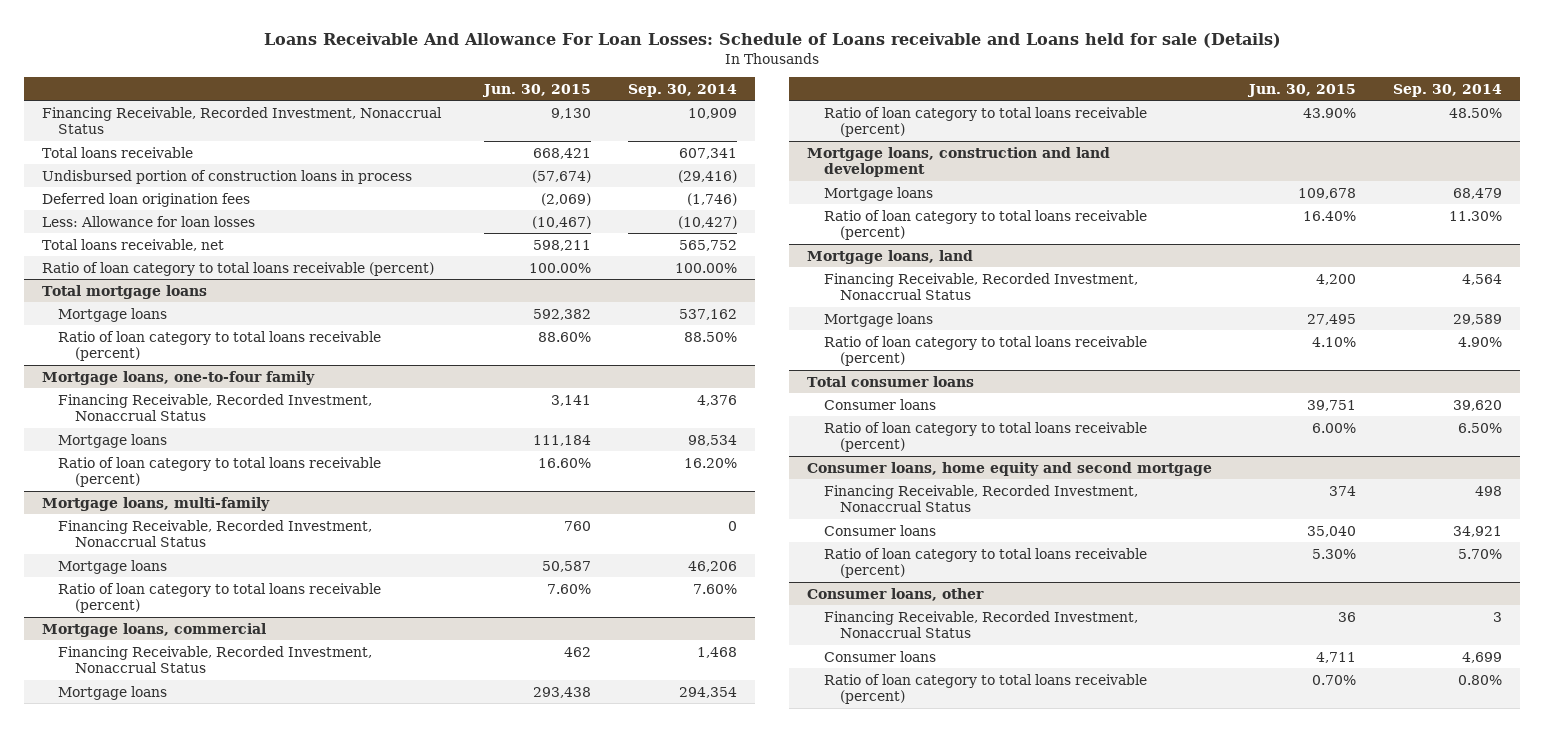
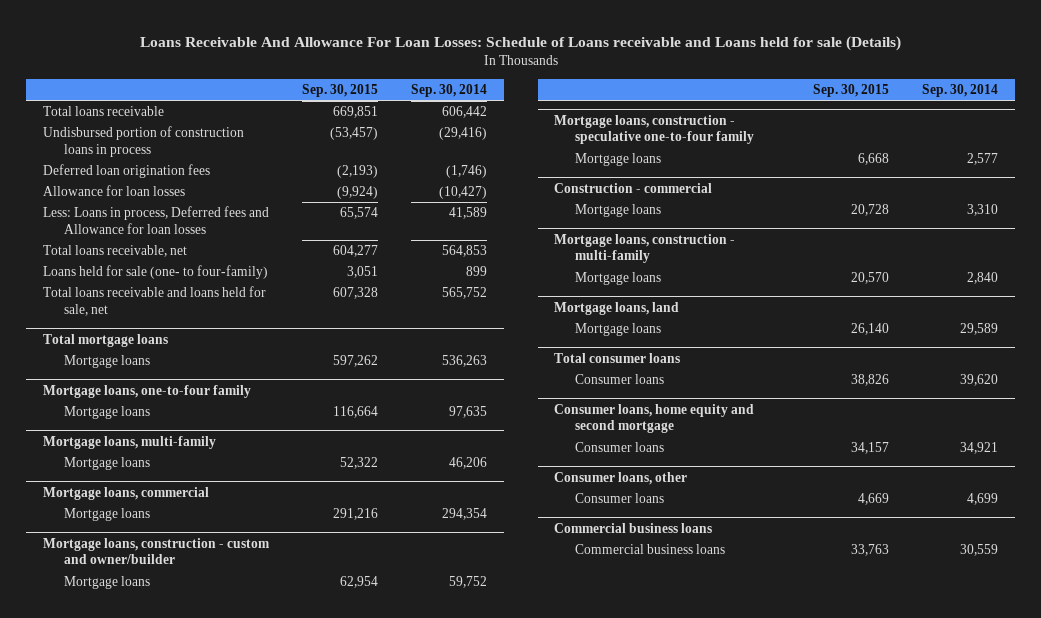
- | Jun. 30, 2015 | Sep. 30, 2014
+ | Sep. 30, 2015 | Sep. 30, 2014
- Financing Receivable, Recorded Investment, Nonaccrual Status | 9,130 | 10,909
- Total loans receivable | 668,421 | 607,341
+ Total loans receivable | 669,851 | 606,442
- Less: Allowance for loan losses | (10,467) | (10,427)
- Total loans receivable, net | 598,211 | 565,752
- Ratio of loan category to total loans receivable (percent) | 100.00% | 100.00%
+ Allowance for loan losses | (9,924) | (10,427)
+ Less: Loans in process, Deferred fees and Allowance for loan losses | 65,574 | 41,589
+ Total loans receivable, net | 604,277 | 564,853
+ Loans held for sale (one- to four-family) | 3,051 | 899
+ Total loans receivable and loans held for sale, net | 607,328 | 565,752
@ Total mortgage loans
- Mortgage loans | 592,382 | 537,162
- Ratio of loan category to total loans receivable (percent) | 88.60% | 88.50%
+ Mortgage loans | 597,262 | 536,263
@ Mortgage loans, one-to-four family
- Financing Receivable, Recorded Investment, Nonaccrual Status | 3,141 | 4,376
- Mortgage loans | 111,184 | 98,534
- Ratio of loan category to total loans receivable (percent) | 16.60% | 16.20%
+ Mortgage loans | 116,664 | 97,635
@ Mortgage loans, multi-family
- Financing Receivable, Recorded Investment, Nonaccrual Status | 760 | 0
- Ratio of loan category to total loans receivable (percent) | 7.60% | 7.60%
@ Mortgage loans, commercial
- Financing Receivable, Recorded Investment, Nonaccrual Status | 462 | 1,468
- Ratio of loan category to total loans receivable (percent) | 43.90% | 48.50%
- Mortgage loans, construction and land development
- Mortgage loans | 109,678 | 68,479
- Ratio of loan category to total loans receivable (percent) | 16.40% | 11.30%
+ Mortgage loans, construction - custom and owner/builder
+ Mortgage loans | 62,954 | 59,752
+ Mortgage loans, construction - speculative one-to-four family
+ Mortgage loans | 6,668 | 2,577
+ Construction - commercial
+ Mortgage loans | 20,728 | 3,310
+ Mortgage loans, construction - multi-family
+ Mortgage loans | 20,570 | 2,840
@ Mortgage loans, land
- Financing Receivable, Recorded Investment, Nonaccrual Status | 4,200 | 4,564
- Ratio of loan category to total loans receivable (percent) | 4.10% | 4.90%
@ Total consumer loans
- Ratio of loan category to total loans receivable (percent) | 6.00% | 6.50%
@ Consumer loans, home equity and second mortgage
- Financing Receivable, Recorded Investment, Nonaccrual Status | 374 | 498
- Ratio of loan category to total loans receivable (percent) | 5.30% | 5.70%
@ Consumer loans, other
- Financing Receivable, Recorded Investment, Nonaccrual Status | 36 | 3
- Ratio of loan category to total loans receivable (percent) | 0.70% | 0.80%
+ Commercial business loans
+ Commercial business loans | 33,763 | 30,559

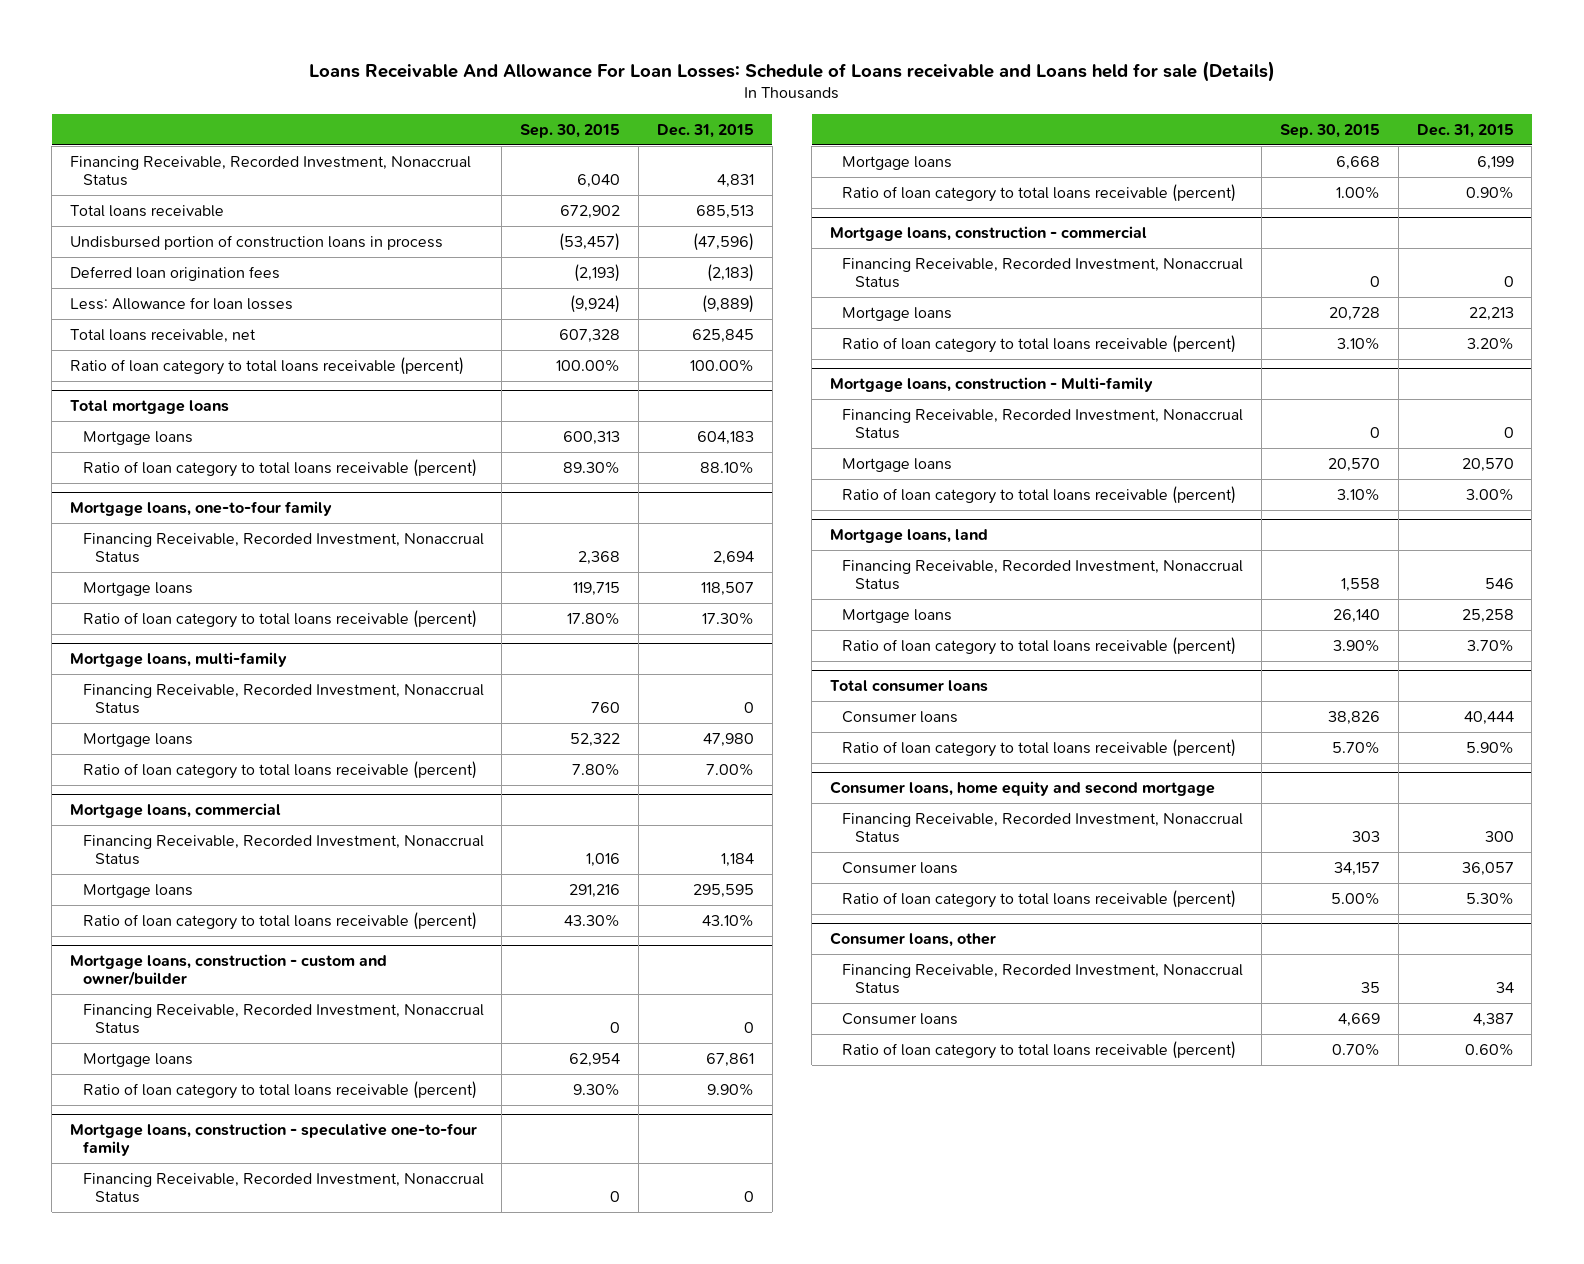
- | Sep. 30, 2015 | Sep. 30, 2014
+ | Sep. 30, 2015 | Dec. 31, 2015
- Total loans receivable | 669,851 | 606,442
+ Financing Receivable, Recorded Investment, Nonaccrual Status | 6,040 | 4,831
+ Total loans receivable | 672,902 | 685,513
- Allowance for loan losses | (9,924) | (10,427)
- Less: Loans in process, Deferred fees and Allowance for loan losses | 65,574 | 41,589
- Total loans receivable, net | 604,277 | 564,853
- Loans held for sale (one- to four-family) | 3,051 | 899
- Total loans receivable and loans held for sale, net | 607,328 | 565,752
+ Less: Allowance for loan losses | (9,924) | (9,889)
+ Total loans receivable, net | 607,328 | 625,845
+ Ratio of loan category to total loans receivable (percent) | 100.00% | 100.00%
@ Total mortgage loans
- Mortgage loans | 597,262 | 536,263
+ Mortgage loans | 600,313 | 604,183
+ Ratio of loan category to total loans receivable (percent) | 89.30% | 88.10%
@ Mortgage loans, one-to-four family
- Mortgage loans | 116,664 | 97,635
+ Financing Receivable, Recorded Investment, Nonaccrual Status | 2,368 | 2,694
+ Mortgage loans | 119,715 | 118,507
+ Ratio of loan category to total loans receivable (percent) | 17.80% | 17.30%
@ Mortgage loans, multi-family
+ Financing Receivable, Recorded Investment, Nonaccrual Status | 760 | 0
+ Ratio of loan category to total loans receivable (percent) | 7.80% | 7.00%
@ Mortgage loans, commercial
+ Financing Receivable, Recorded Investment, Nonaccrual Status | 1,016 | 1,184
+ Ratio of loan category to total loans receivable (percent) | 43.30% | 43.10%
@ Mortgage loans, construction - custom and owner/builder
+ Financing Receivable, Recorded Investment, Nonaccrual Status | 0 | 0
+ Ratio of loan category to total loans receivable (percent) | 9.30% | 9.90%
@ Mortgage loans, construction - speculative one-to-four family
+ Financing Receivable, Recorded Investment, Nonaccrual Status | 0 | 0
- Construction - commercial
@ Mortgage loans, construction - speculative one-to-four family
+ Ratio of loan category to total loans receivable (percent) | 1.00% | 0.90%
+ Mortgage loans, construction - commercial
+ Financing Receivable, Recorded Investment, Nonaccrual Status | 0 | 0
- Mortgage loans, construction - multi-family
+ Ratio of loan category to total loans receivable (percent) | 3.10% | 3.20%
+ Mortgage loans, construction - Multi-family
+ Financing Receivable, Recorded Investment, Nonaccrual Status | 0 | 0
+ Ratio of loan category to total loans receivable (percent) | 3.10% | 3.00%
@ Mortgage loans, land
+ Financing Receivable, Recorded Investment, Nonaccrual Status | 1,558 | 546
+ Ratio of loan category to total loans receivable (percent) | 3.90% | 3.70%
@ Total consumer loans
+ Ratio of loan category to total loans receivable (percent) | 5.70% | 5.90%
@ Consumer loans, home equity and second mortgage
+ Financing Receivable, Recorded Investment, Nonaccrual Status | 303 | 300
+ Ratio of loan category to total loans receivable (percent) | 5.00% | 5.30%
@ Consumer loans, other
+ Financing Receivable, Recorded Investment, Nonaccrual Status | 35 | 34
- Commercial business loans
- Commercial business loans | 33,763 | 30,559
@ Consumer loans, other
+ Ratio of loan category to total loans receivable (percent) | 0.70% | 0.60%

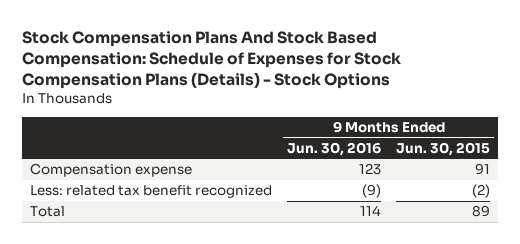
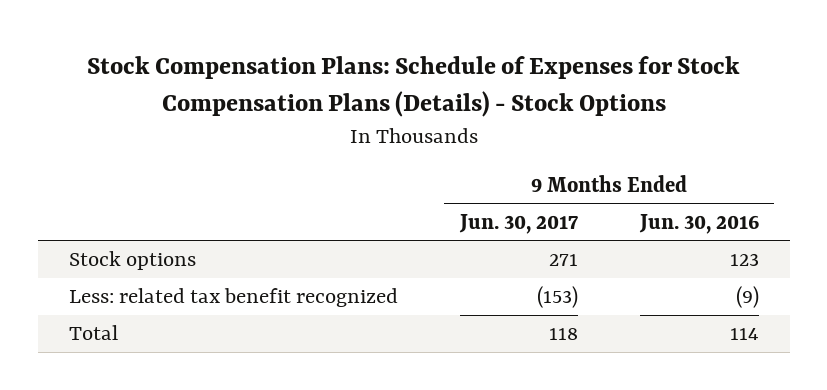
- Stock Compensation Plans And Stock Based Compensation: Schedule of Expenses for Stock Compensation Plans (Details) - Stock Options
+ Stock Compensation Plans: Schedule of Expenses for Stock Compensation Plans (Details) - Stock Options
- | 9 Months Ended Jun. 30, 2016 | 9 Months Ended Jun. 30, 2015
+ | 9 Months Ended Jun. 30, 2017 | 9 Months Ended Jun. 30, 2016
- Compensation expense | 123 | 91
+ Stock options | 271 | 123

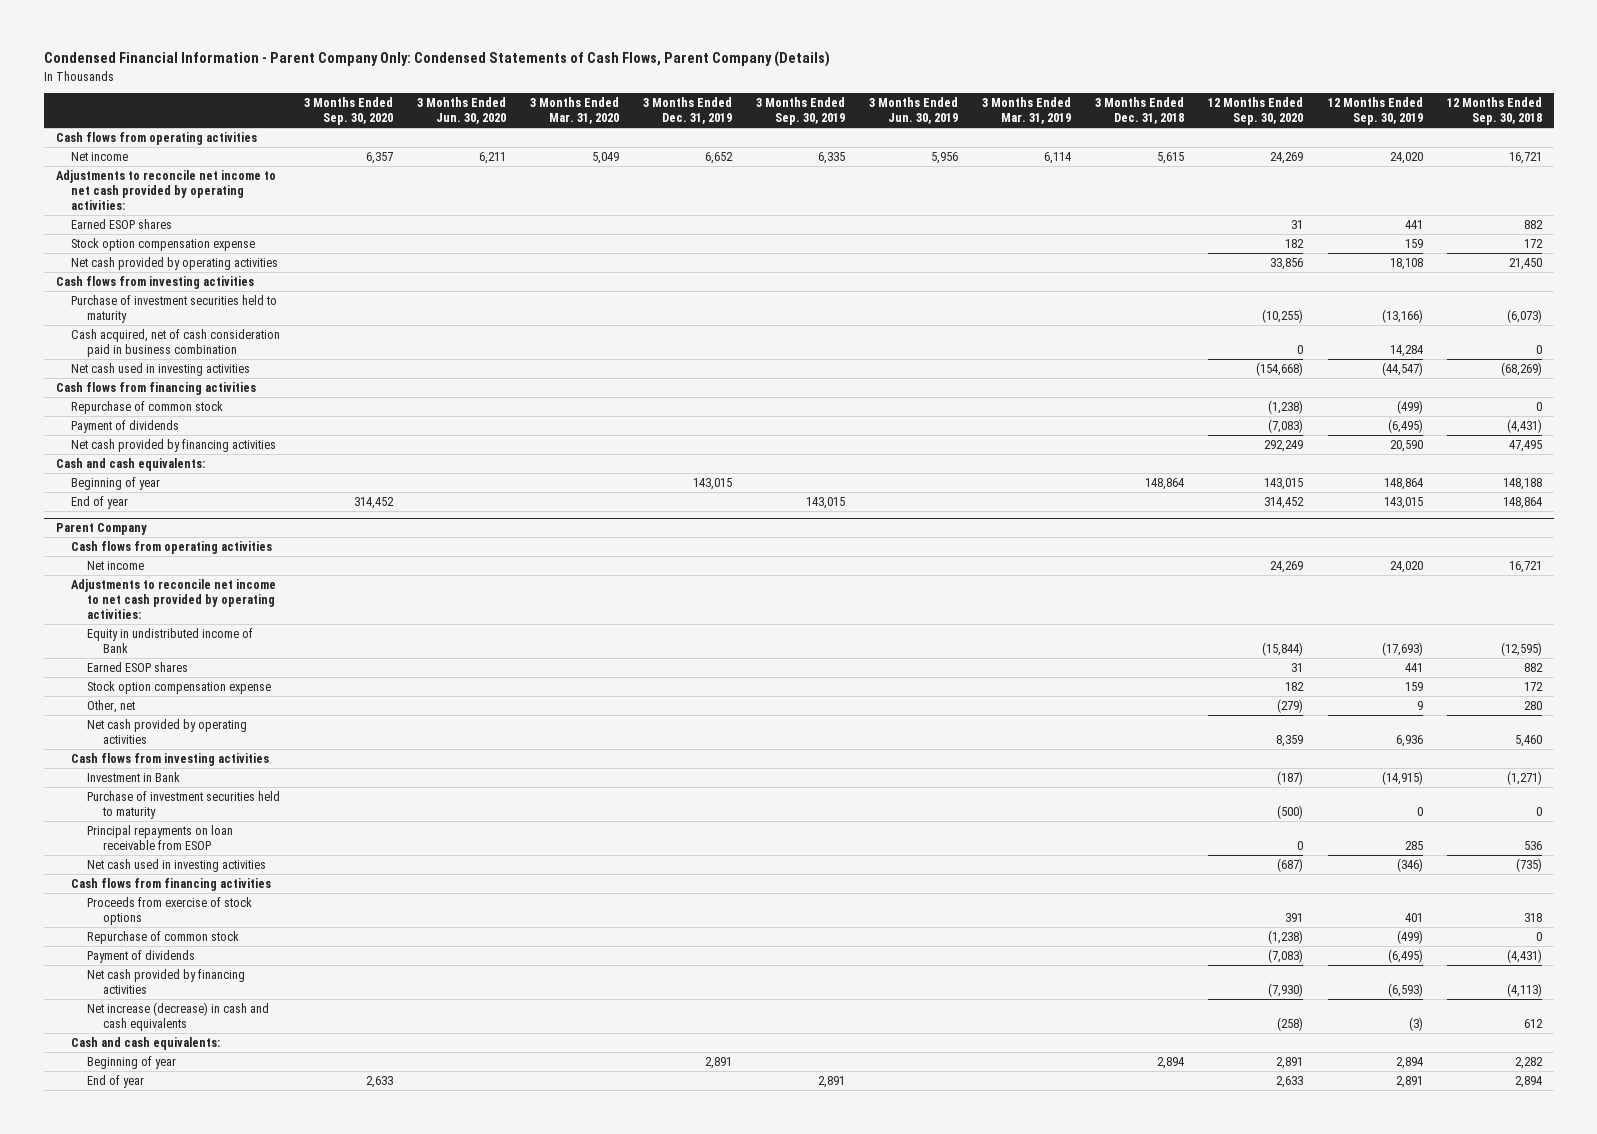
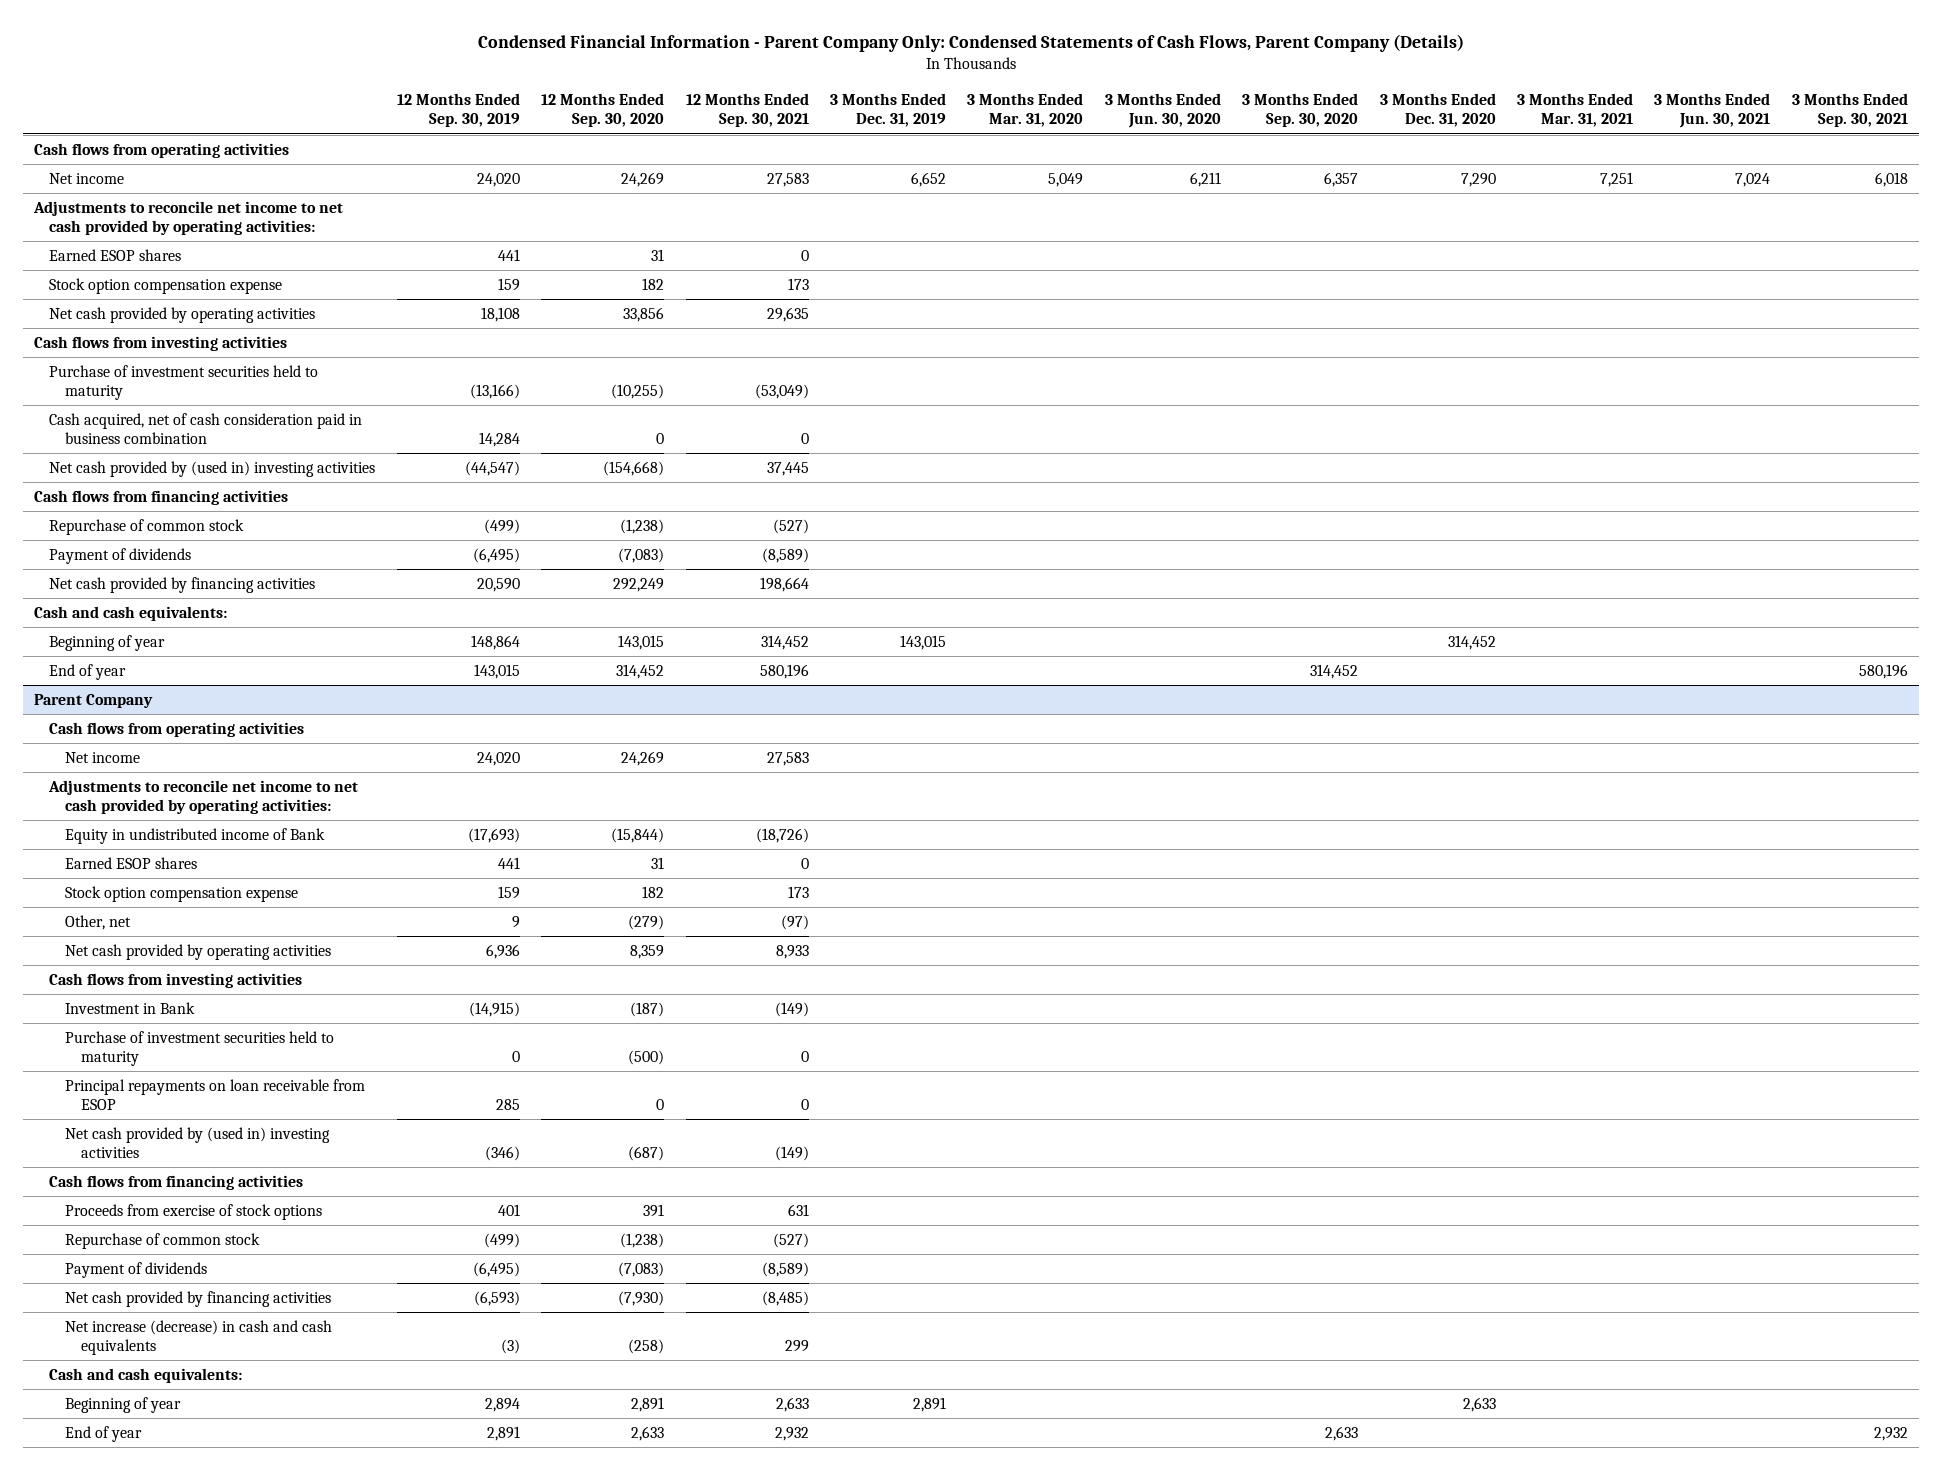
- | 3 Months Ended Sep. 30, 2020 | 3 Months Ended Jun. 30, 2020 | 3 Months Ended Mar. 31, 2020 | 3 Months Ended Dec. 31, 2019 | 3 Months Ended Sep. 30, 2019 | 3 Months Ended Jun. 30, 2019 | 3 Months Ended Mar. 31, 2019 | 3 Months Ended Dec. 31, 2018 | 12 Months Ended Sep. 30, 2020 | 12 Months Ended Sep. 30, 2019 | 12 Months Ended Sep. 30, 2018
+ | 12 Months Ended Sep. 30, 2019 | 12 Months Ended Sep. 30, 2020 | 12 Months Ended Sep. 30, 2021 | 3 Months Ended Dec. 31, 2019 | 3 Months Ended Mar. 31, 2020 | 3 Months Ended Jun. 30, 2020 | 3 Months Ended Sep. 30, 2020 | 3 Months Ended Dec. 31, 2020 | 3 Months Ended Mar. 31, 2021 | 3 Months Ended Jun. 30, 2021 | 3 Months Ended Sep. 30, 2021
- Net cash used in investing activities | | | | | | | | | (154,668) | (44,547) | (68,269)
+ Net cash provided by (used in) investing activities | (44,547) | (154,668) | 37,445 | | | | | | | |
@ Parent Company
- Net cash used in investing activities | | | | | | | | | (687) | (346) | (735)
+ Net cash provided by (used in) investing activities | (346) | (687) | (149) | | | | | | | |

